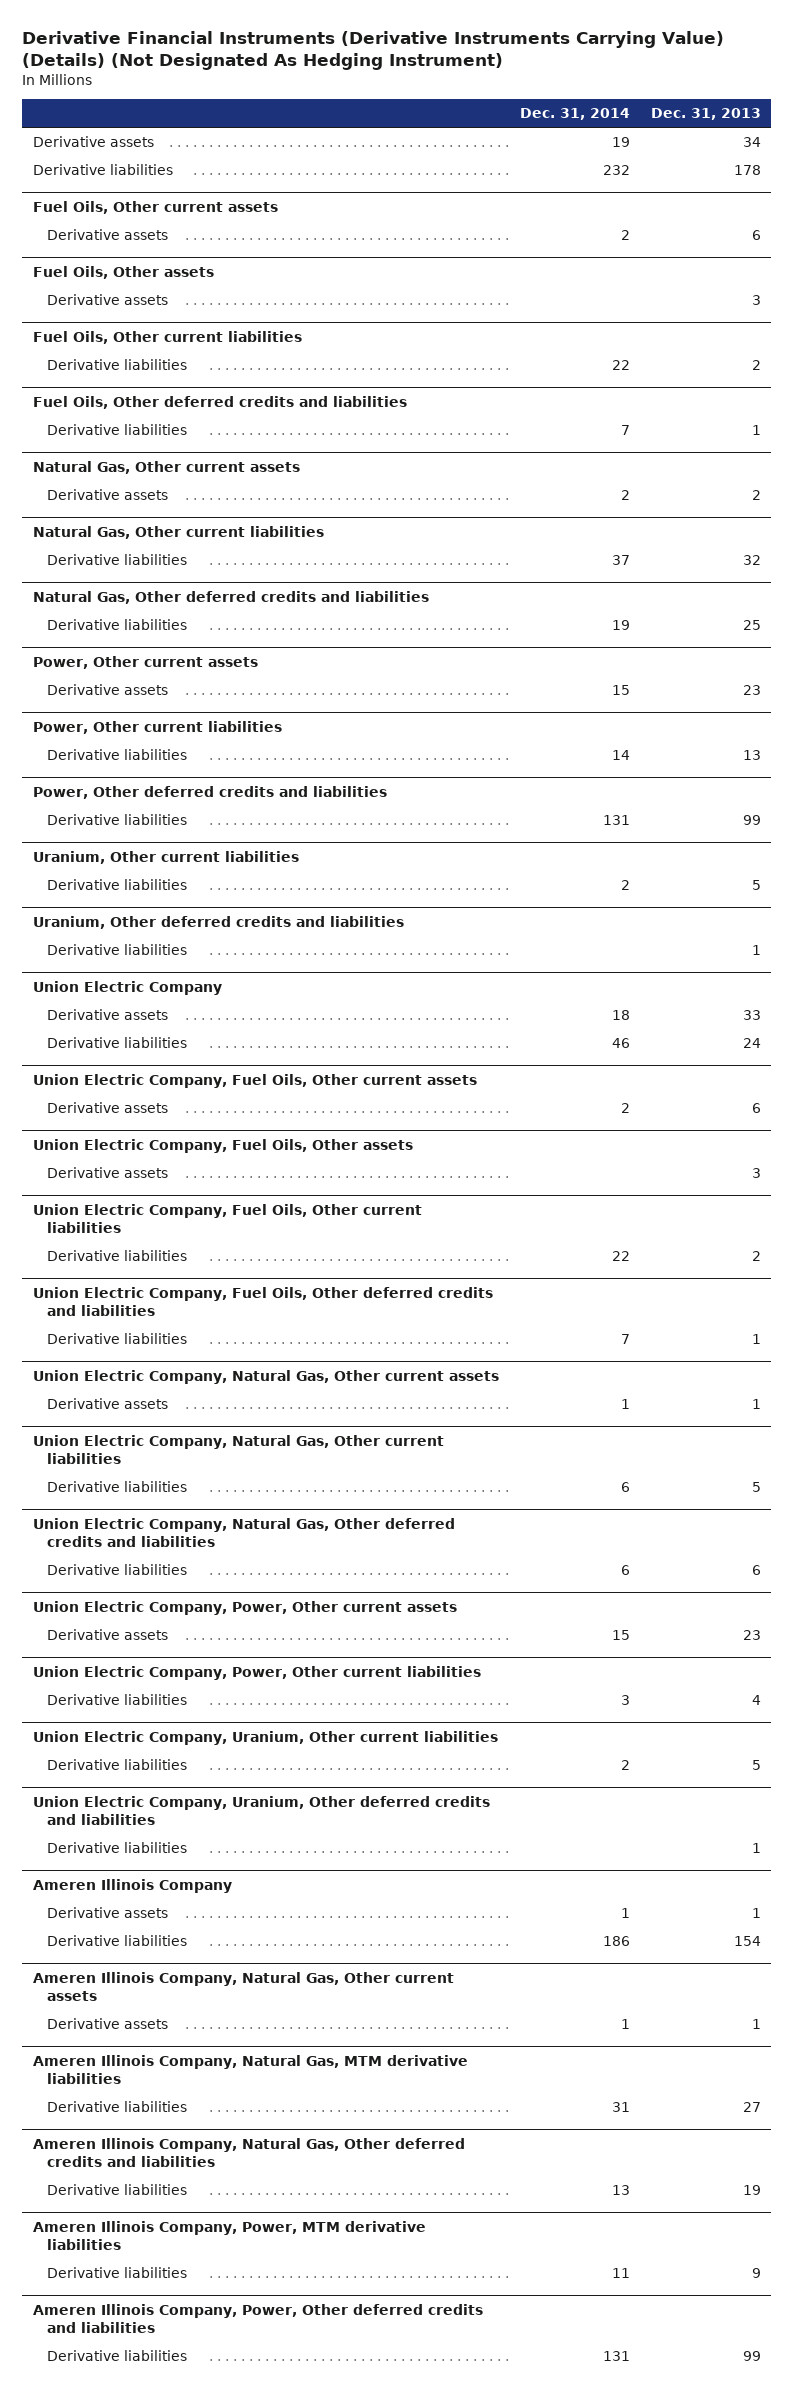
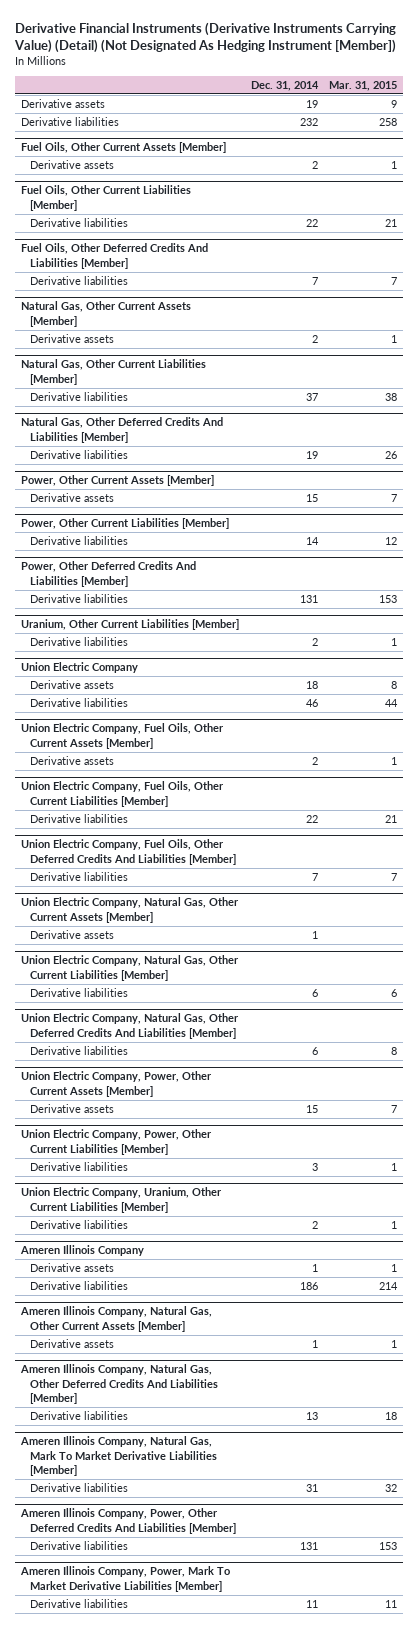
- Derivative Financial Instruments (Derivative Instruments Carrying Value) (Details) (Not Designated As Hedging Instrument)
+ Derivative Financial Instruments (Derivative Instruments Carrying Value) (Detail) (Not Designated As Hedging Instrument [Member])
- | Dec. 31, 2014 | Dec. 31, 2013
+ | Dec. 31, 2014 | Mar. 31, 2015
- Fuel Oils, Other current assets
+ Fuel Oils, Other Current Assets [Member]
- Fuel Oils, Other assets
- Derivative assets | | 3
- Fuel Oils, Other current liabilities
+ Fuel Oils, Other Current Liabilities [Member]
- Fuel Oils, Other deferred credits and liabilities
+ Fuel Oils, Other Deferred Credits And Liabilities [Member]
- Natural Gas, Other current assets
+ Natural Gas, Other Current Assets [Member]
- Natural Gas, Other current liabilities
+ Natural Gas, Other Current Liabilities [Member]
- Natural Gas, Other deferred credits and liabilities
+ Natural Gas, Other Deferred Credits And Liabilities [Member]
- Power, Other current assets
+ Power, Other Current Assets [Member]
- Power, Other current liabilities
+ Power, Other Current Liabilities [Member]
- Power, Other deferred credits and liabilities
+ Power, Other Deferred Credits And Liabilities [Member]
- Uranium, Other current liabilities
+ Uranium, Other Current Liabilities [Member]
- Uranium, Other deferred credits and liabilities
- Derivative liabilities | | 1
- Union Electric Company, Fuel Oils, Other current assets
+ Union Electric Company, Fuel Oils, Other Current Assets [Member]
- Union Electric Company, Fuel Oils, Other assets
- Derivative assets | | 3
- Union Electric Company, Fuel Oils, Other current liabilities
+ Union Electric Company, Fuel Oils, Other Current Liabilities [Member]
- Union Electric Company, Fuel Oils, Other deferred credits and liabilities
+ Union Electric Company, Fuel Oils, Other Deferred Credits And Liabilities [Member]
- Union Electric Company, Natural Gas, Other current assets
+ Union Electric Company, Natural Gas, Other Current Assets [Member]
- Union Electric Company, Natural Gas, Other current liabilities
+ Union Electric Company, Natural Gas, Other Current Liabilities [Member]
- Union Electric Company, Natural Gas, Other deferred credits and liabilities
+ Union Electric Company, Natural Gas, Other Deferred Credits And Liabilities [Member]
- Union Electric Company, Power, Other current assets
+ Union Electric Company, Power, Other Current Assets [Member]
- Union Electric Company, Power, Other current liabilities
+ Union Electric Company, Power, Other Current Liabilities [Member]
- Union Electric Company, Uranium, Other current liabilities
+ Union Electric Company, Uranium, Other Current Liabilities [Member]
- Union Electric Company, Uranium, Other deferred credits and liabilities
- Derivative liabilities | | 1
- Ameren Illinois Company, Natural Gas, Other current assets
+ Ameren Illinois Company, Natural Gas, Other Current Assets [Member]
- Ameren Illinois Company, Natural Gas, MTM derivative liabilities
- Derivative liabilities | 31 | 27
- Ameren Illinois Company, Natural Gas, Other deferred credits and liabilities
+ Ameren Illinois Company, Natural Gas, Other Deferred Credits And Liabilities [Member]
- Ameren Illinois Company, Power, MTM derivative liabilities
- Derivative liabilities | 11 | 9
- Ameren Illinois Company, Power, Other deferred credits and liabilities
+ Ameren Illinois Company, Natural Gas, Mark To Market Derivative Liabilities [Member]
+ Derivative liabilities | 31 | 32
+ Ameren Illinois Company, Power, Other Deferred Credits And Liabilities [Member]
+ Ameren Illinois Company, Power, Mark To Market Derivative Liabilities [Member]
+ Derivative liabilities | 11 | 11

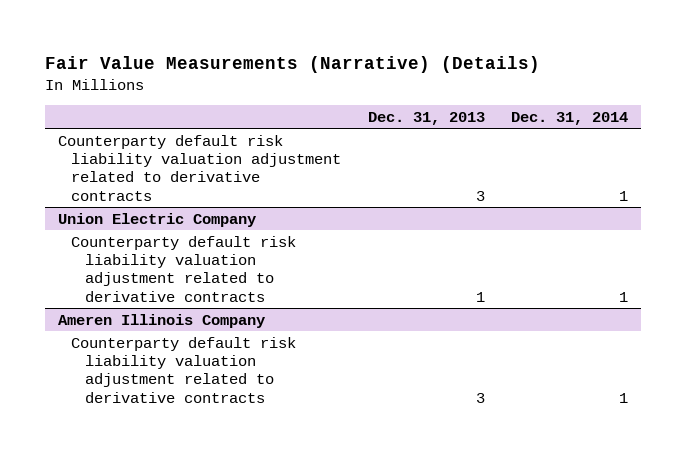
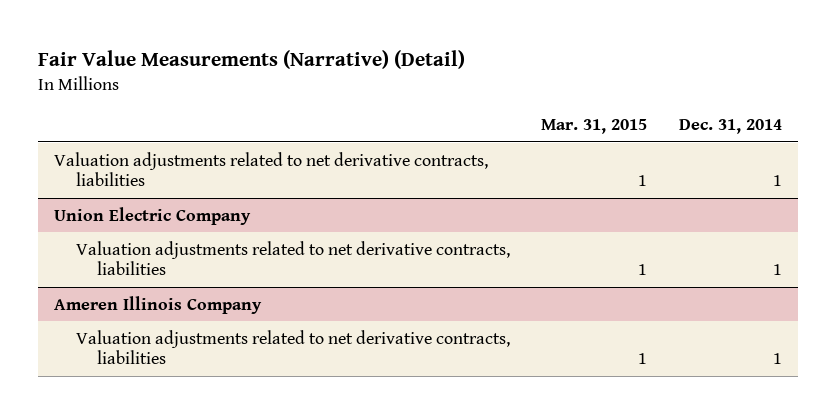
- Fair Value Measurements (Narrative) (Details)
+ Fair Value Measurements (Narrative) (Detail)
- | Dec. 31, 2013 | Dec. 31, 2014
+ | Mar. 31, 2015 | Dec. 31, 2014
- Counterparty default risk liability valuation adjustment related to derivative contracts | 3 | 1
+ Valuation adjustments related to net derivative contracts, liabilities | 1 | 1
@ Union Electric Company
- Counterparty default risk liability valuation adjustment related to derivative contracts | 1 | 1
+ Valuation adjustments related to net derivative contracts, liabilities | 1 | 1
@ Ameren Illinois Company
- Counterparty default risk liability valuation adjustment related to derivative contracts | 3 | 1
+ Valuation adjustments related to net derivative contracts, liabilities | 1 | 1

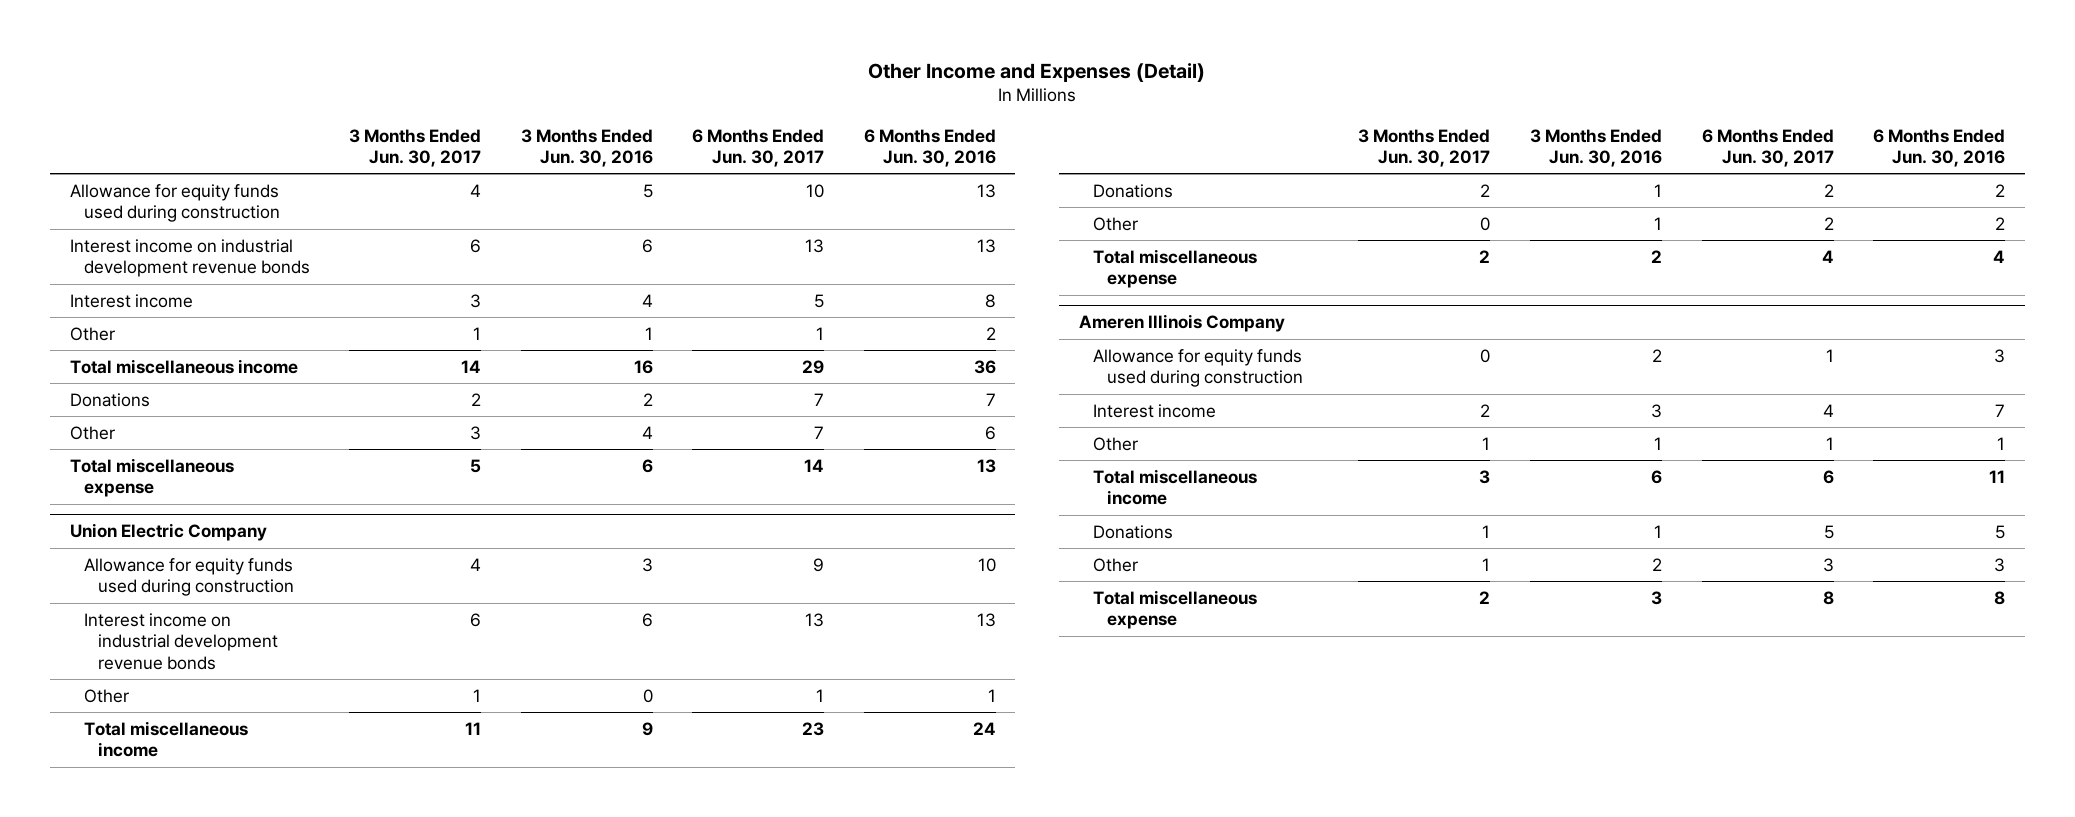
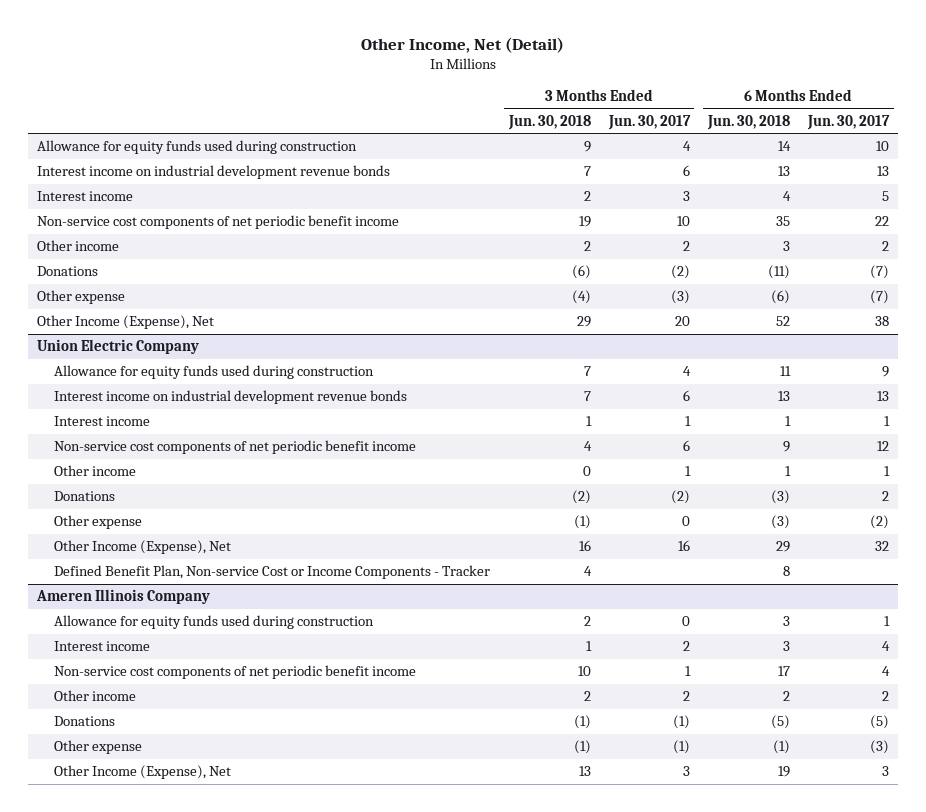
- Other Income and Expenses (Detail)
+ Other Income, Net (Detail)
- | 3 Months Ended Jun. 30, 2017 | 3 Months Ended Jun. 30, 2016 | 6 Months Ended Jun. 30, 2017 | 6 Months Ended Jun. 30, 2016
+ | 3 Months Ended Jun. 30, 2018 | 3 Months Ended Jun. 30, 2017 | 6 Months Ended Jun. 30, 2018 | 6 Months Ended Jun. 30, 2017
- Other | 1 | 1 | 1 | 2
- Total miscellaneous income | 14 | 16 | 29 | 36
- Donations | 2 | 2 | 7 | 7
- Other | 3 | 4 | 7 | 6
- Total miscellaneous expense | 5 | 6 | 14 | 13
+ Non-service cost components of net periodic benefit income | 19 | 10 | 35 | 22
+ Other income | 2 | 2 | 3 | 2
+ Donations | (6) | (2) | (11) | (7)
+ Other expense | (4) | (3) | (6) | (7)
+ Other Income (Expense), Net | 29 | 20 | 52 | 38
@ Union Electric Company
- Other | 1 | 0 | 1 | 1
- Total miscellaneous income | 11 | 9 | 23 | 24
- Donations | 2 | 1 | 2 | 2
- Other | 0 | 1 | 2 | 2
- Total miscellaneous expense | 2 | 2 | 4 | 4
+ Interest income | 1 | 1 | 1 | 1
+ Non-service cost components of net periodic benefit income | 4 | 6 | 9 | 12
+ Other income | 0 | 1 | 1 | 1
+ Donations | (2) | (2) | (3) | 2
+ Other expense | (1) | 0 | (3) | (2)
+ Other Income (Expense), Net | 16 | 16 | 29 | 32
+ Defined Benefit Plan, Non-service Cost or Income Components - Tracker | 4 | | 8 |
@ Ameren Illinois Company
- Other | 1 | 1 | 1 | 1
- Total miscellaneous income | 3 | 6 | 6 | 11
- Donations | 1 | 1 | 5 | 5
- Other | 1 | 2 | 3 | 3
- Total miscellaneous expense | 2 | 3 | 8 | 8
+ Non-service cost components of net periodic benefit income | 10 | 1 | 17 | 4
+ Other income | 2 | 2 | 2 | 2
+ Donations | (1) | (1) | (5) | (5)
+ Other expense | (1) | (1) | (1) | (3)
+ Other Income (Expense), Net | 13 | 3 | 19 | 3

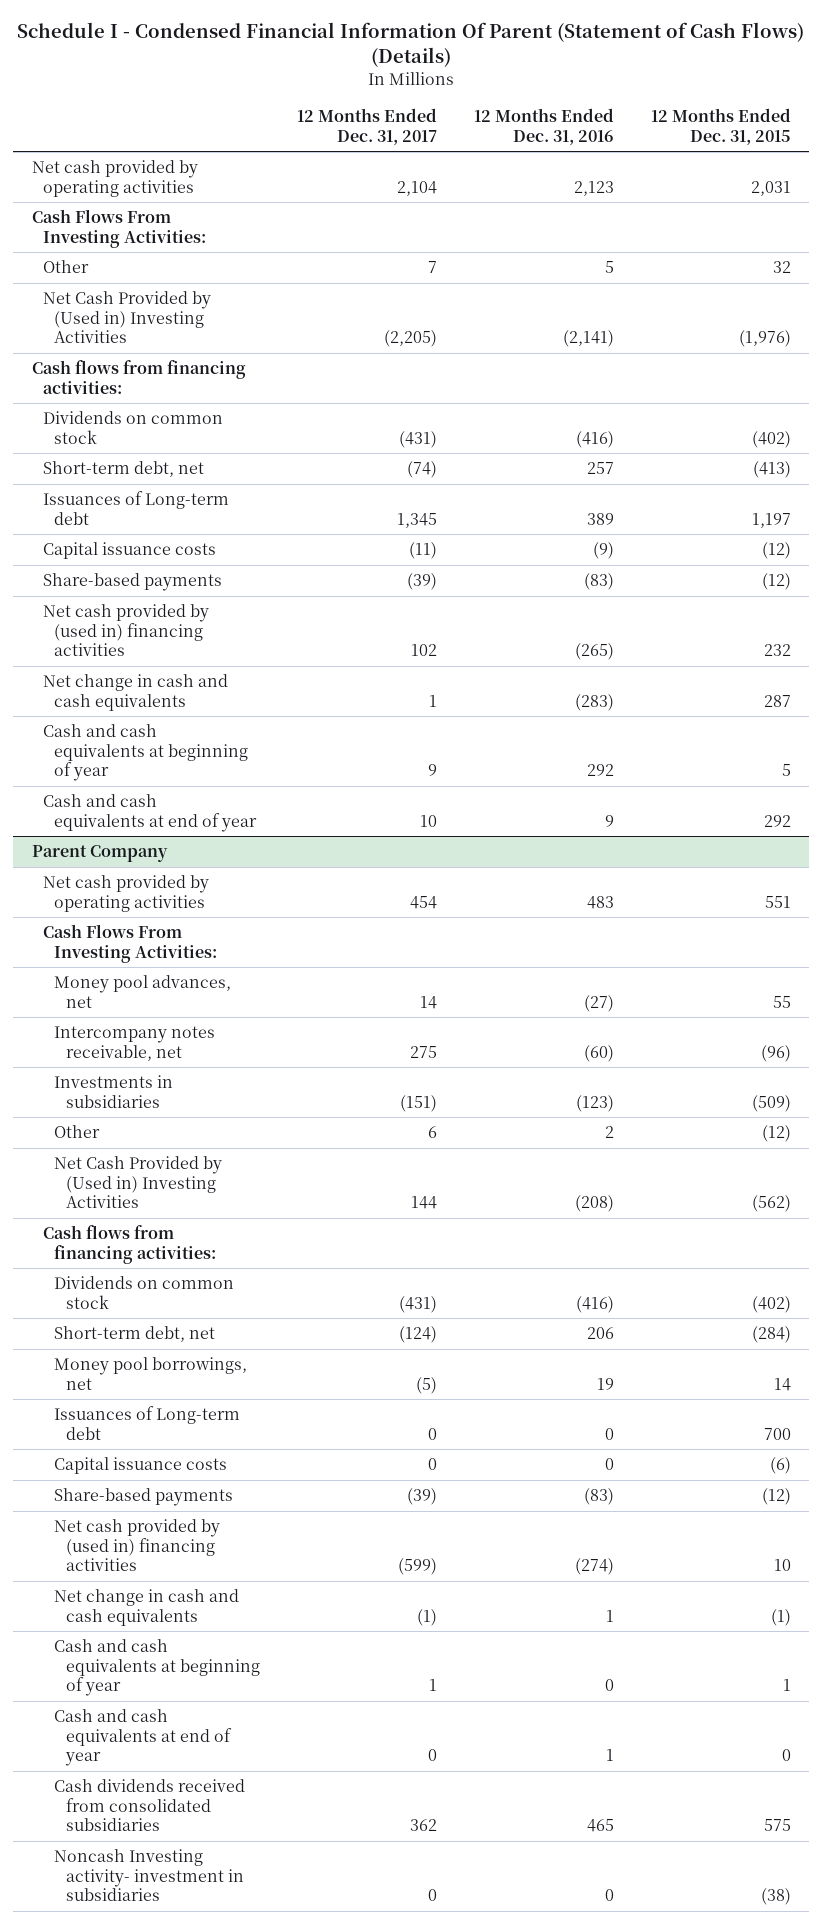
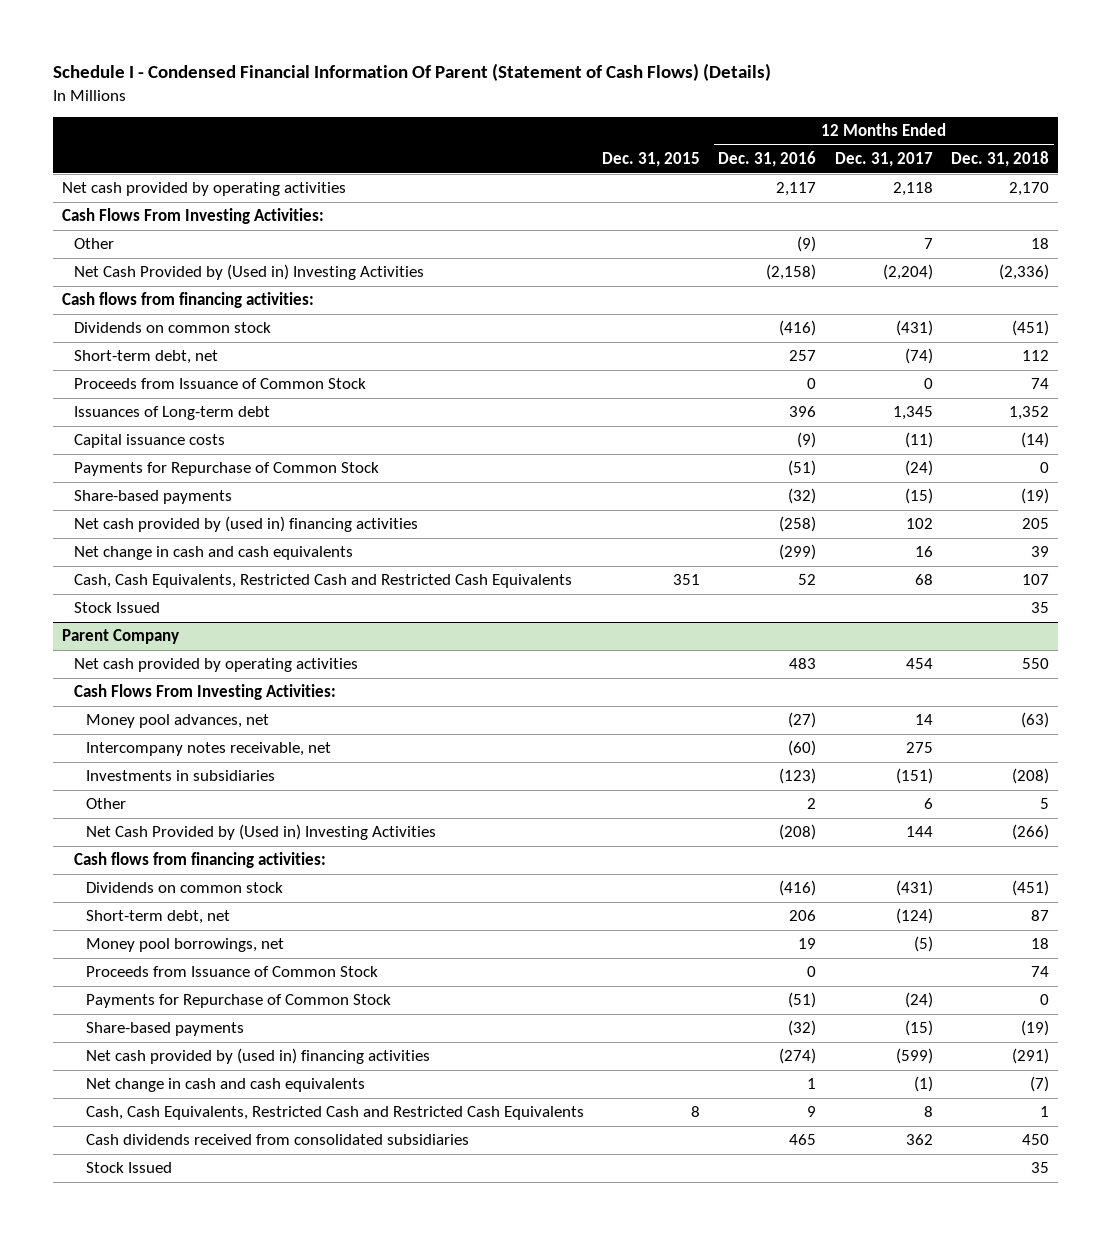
- | 12 Months Ended Dec. 31, 2017 | 12 Months Ended Dec. 31, 2016 | 12 Months Ended Dec. 31, 2015
+ | Dec. 31, 2015 | 12 Months Ended Dec. 31, 2016 | 12 Months Ended Dec. 31, 2017 | 12 Months Ended Dec. 31, 2018
- Net cash provided by operating activities | 2,104 | 2,123 | 2,031
+ Net cash provided by operating activities | | 2,117 | 2,118 | 2,170
- Other | 7 | 5 | 32
- Net Cash Provided by (Used in) Investing Activities | (2,205) | (2,141) | (1,976)
+ Other | | (9) | 7 | 18
+ Net Cash Provided by (Used in) Investing Activities | | (2,158) | (2,204) | (2,336)
- Issuances of Long-term debt | 1,345 | 389 | 1,197
+ Proceeds from Issuance of Common Stock | | 0 | 0 | 74
+ Issuances of Long-term debt | | 396 | 1,345 | 1,352
- Share-based payments | (39) | (83) | (12)
- Net cash provided by (used in) financing activities | 102 | (265) | 232
- Net change in cash and cash equivalents | 1 | (283) | 287
- Cash and cash equivalents at beginning of year | 9 | 292 | 5
- Cash and cash equivalents at end of year | 10 | 9 | 292
+ Payments for Repurchase of Common Stock | | (51) | (24) | 0
+ Share-based payments | | (32) | (15) | (19)
+ Net cash provided by (used in) financing activities | | (258) | 102 | 205
+ Net change in cash and cash equivalents | | (299) | 16 | 39
+ Cash, Cash Equivalents, Restricted Cash and Restricted Cash Equivalents | 351 | 52 | 68 | 107
+ Stock Issued | | | | 35
@ Parent Company
- Issuances of Long-term debt | 0 | 0 | 700
- Capital issuance costs | 0 | 0 | (6)
- Share-based payments | (39) | (83) | (12)
+ Proceeds from Issuance of Common Stock | | 0 | | 74
+ Payments for Repurchase of Common Stock | | (51) | (24) | 0
+ Share-based payments | | (32) | (15) | (19)
- Cash and cash equivalents at beginning of year | 1 | 0 | 1
- Cash and cash equivalents at end of year | 0 | 1 | 0
+ Cash, Cash Equivalents, Restricted Cash and Restricted Cash Equivalents | 8 | 9 | 8 | 1
- Noncash Investing activity- investment in subsidiaries | 0 | 0 | (38)
+ Stock Issued | | | | 35

